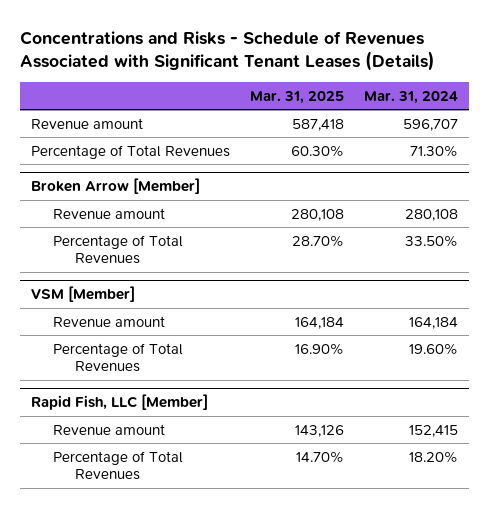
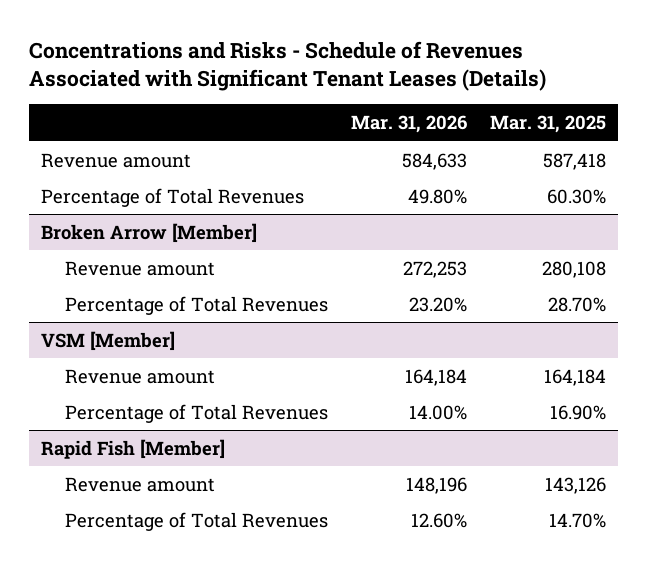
- | Mar. 31, 2025 | Mar. 31, 2024
+ | Mar. 31, 2026 | Mar. 31, 2025
- Rapid Fish, LLC [Member]
+ Rapid Fish [Member]

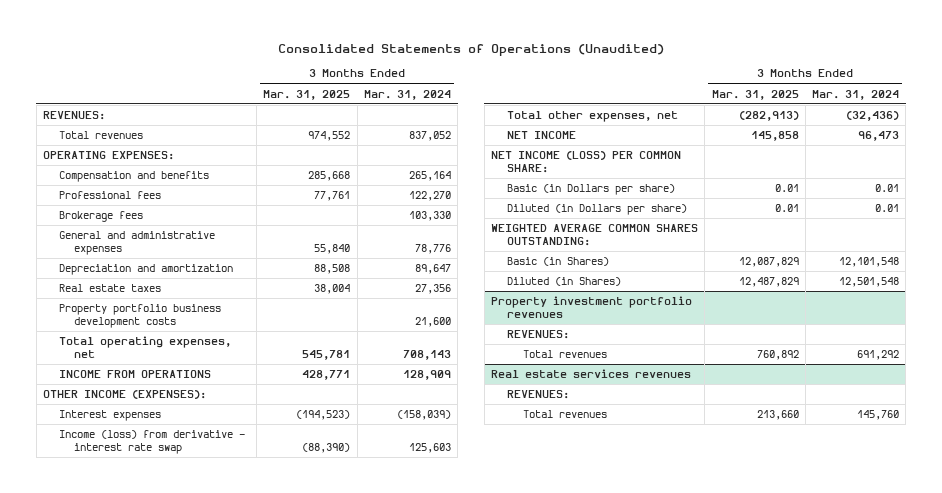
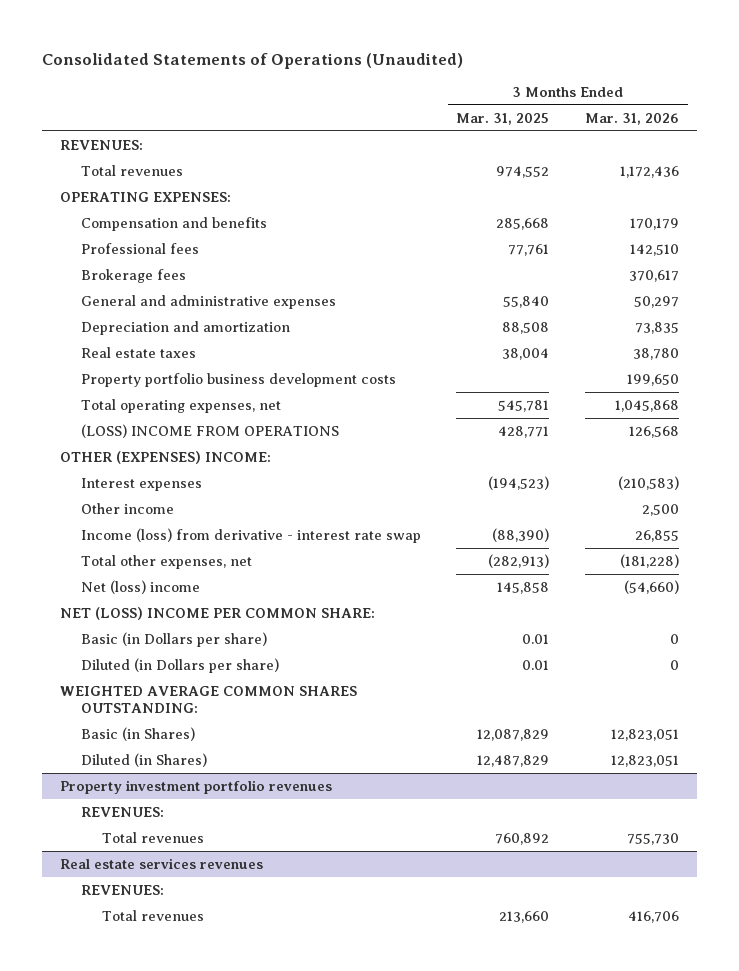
- | 3 Months Ended Mar. 31, 2025 | 3 Months Ended Mar. 31, 2024
+ | 3 Months Ended Mar. 31, 2025 | 3 Months Ended Mar. 31, 2026
- INCOME FROM OPERATIONS | 428,771 | 128,909
- OTHER INCOME (EXPENSES):
+ (LOSS) INCOME FROM OPERATIONS | 428,771 | 126,568
+ OTHER (EXPENSES) INCOME:
+ Other income | | 2,500
- NET INCOME | 145,858 | 96,473
- NET INCOME (LOSS) PER COMMON SHARE:
+ Net (loss) income | 145,858 | (54,660)
+ NET (LOSS) INCOME PER COMMON SHARE:

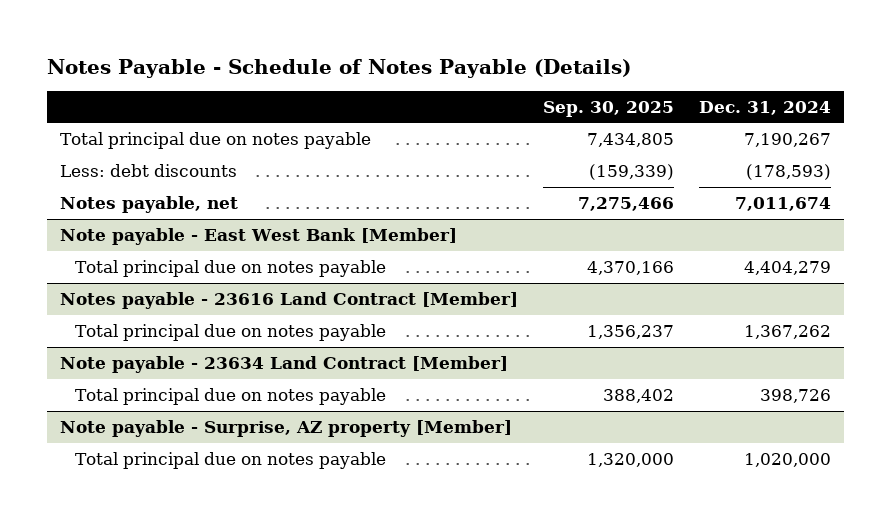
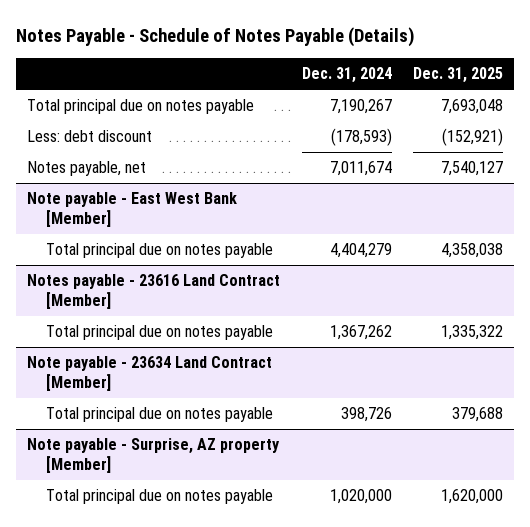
- | Sep. 30, 2025 | Dec. 31, 2024
+ | Dec. 31, 2024 | Dec. 31, 2025
- Less: debt discounts | (159,339) | (178,593)
+ Less: debt discount | (178,593) | (152,921)

